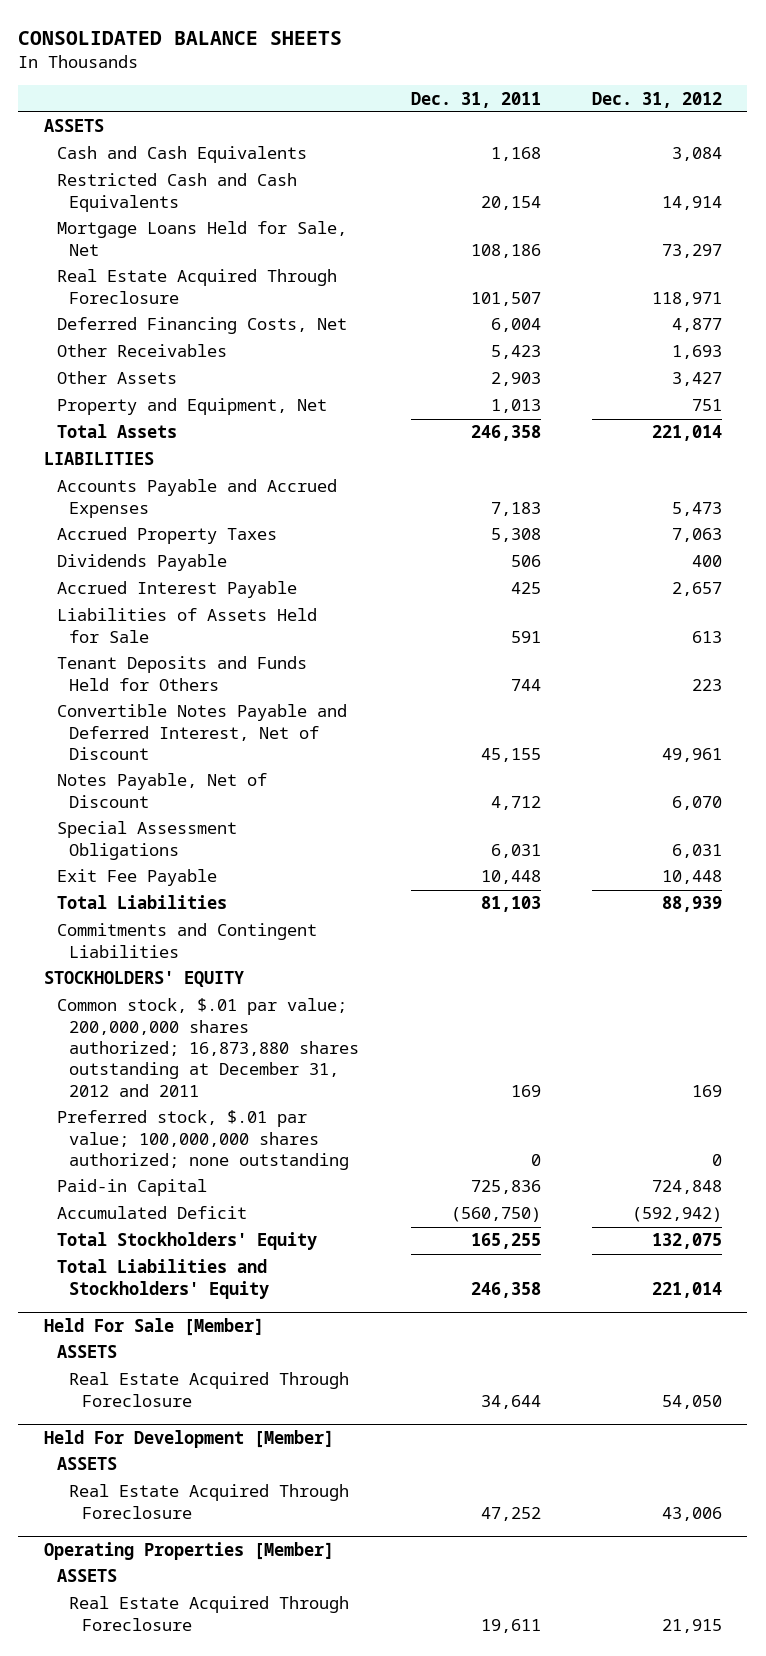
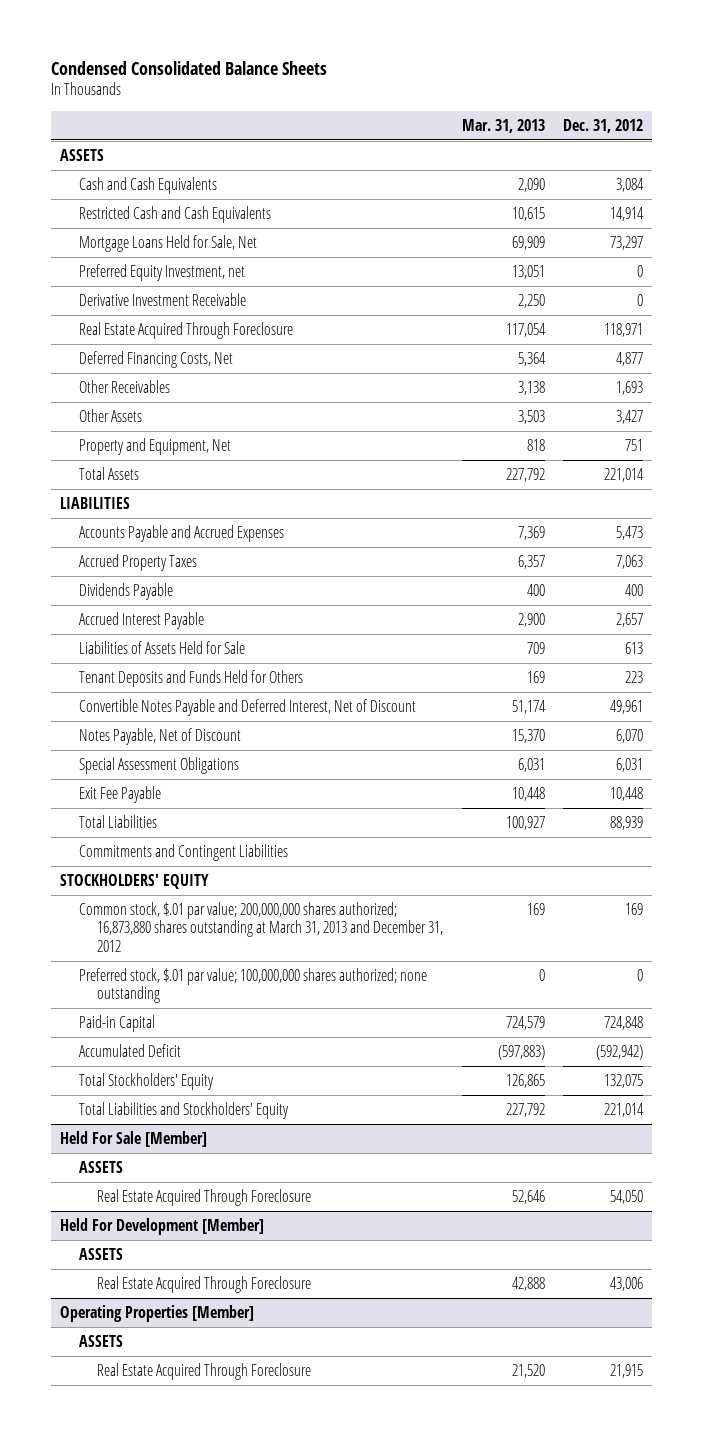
- CONSOLIDATED BALANCE SHEETS
+ Condensed Consolidated Balance Sheets
- | Dec. 31, 2011 | Dec. 31, 2012
+ | Mar. 31, 2013 | Dec. 31, 2012
+ Preferred Equity Investment, net | 13,051 | 0
+ Derivative Investment Receivable | 2,250 | 0
- Common stock, $.01 par value; 200,000,000 shares authorized; 16,873,880 shares outstanding at December 31, 2012 and 2011 | 169 | 169
+ Common stock, $.01 par value; 200,000,000 shares authorized; 16,873,880 shares outstanding at March 31, 2013 and December 31, 2012 | 169 | 169

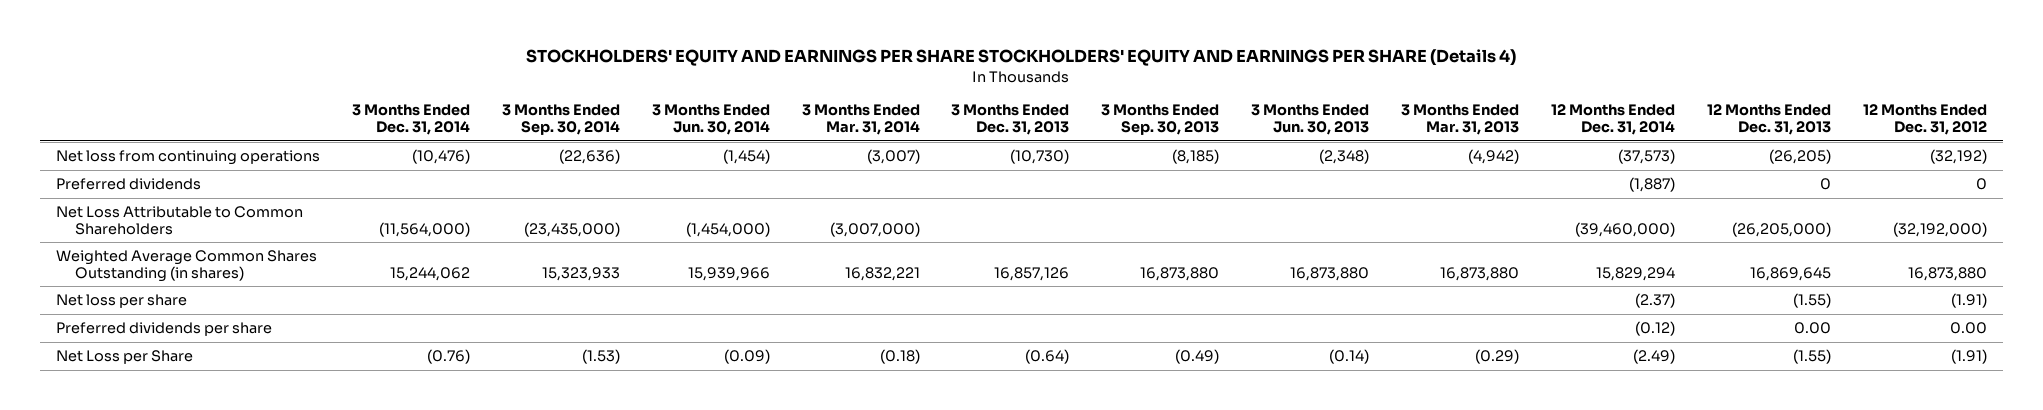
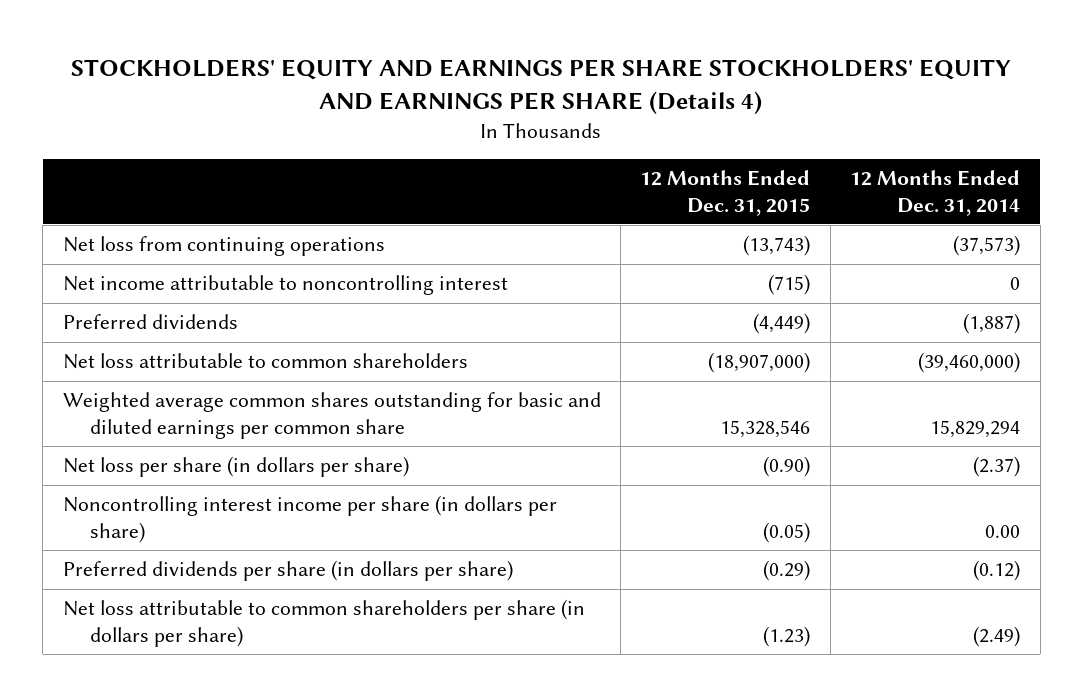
- | 3 Months Ended Dec. 31, 2014 | 3 Months Ended Sep. 30, 2014 | 3 Months Ended Jun. 30, 2014 | 3 Months Ended Mar. 31, 2014 | 3 Months Ended Dec. 31, 2013 | 3 Months Ended Sep. 30, 2013 | 3 Months Ended Jun. 30, 2013 | 3 Months Ended Mar. 31, 2013 | 12 Months Ended Dec. 31, 2014 | 12 Months Ended Dec. 31, 2013 | 12 Months Ended Dec. 31, 2012
+ | 12 Months Ended Dec. 31, 2015 | 12 Months Ended Dec. 31, 2014
+ Net income attributable to noncontrolling interest | (715) | 0
- Net Loss Attributable to Common Shareholders | (11,564,000) | (23,435,000) | (1,454,000) | (3,007,000) | | | | | (39,460,000) | (26,205,000) | (32,192,000)
- Weighted Average Common Shares Outstanding (in shares) | 15,244,062 | 15,323,933 | 15,939,966 | 16,832,221 | 16,857,126 | 16,873,880 | 16,873,880 | 16,873,880 | 15,829,294 | 16,869,645 | 16,873,880
- Net loss per share | | | | | | | | | (2.37) | (1.55) | (1.91)
- Preferred dividends per share | | | | | | | | | (0.12) | 0.00 | 0.00
- Net Loss per Share | (0.76) | (1.53) | (0.09) | (0.18) | (0.64) | (0.49) | (0.14) | (0.29) | (2.49) | (1.55) | (1.91)
+ Net loss attributable to common shareholders | (18,907,000) | (39,460,000)
+ Weighted average common shares outstanding for basic and diluted earnings per common share | 15,328,546 | 15,829,294
+ Net loss per share (in dollars per share) | (0.90) | (2.37)
+ Noncontrolling interest income per share (in dollars per share) | (0.05) | 0.00
+ Preferred dividends per share (in dollars per share) | (0.29) | (0.12)
+ Net loss attributable to common shareholders per share (in dollars per share) | (1.23) | (2.49)

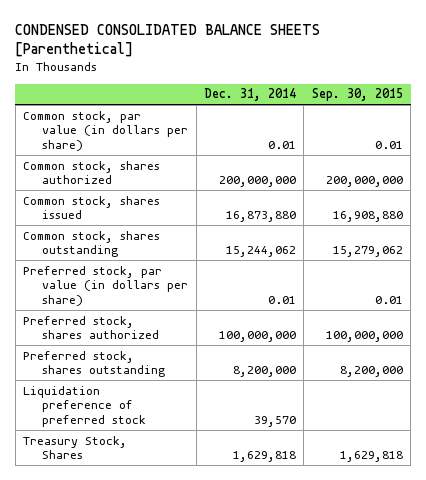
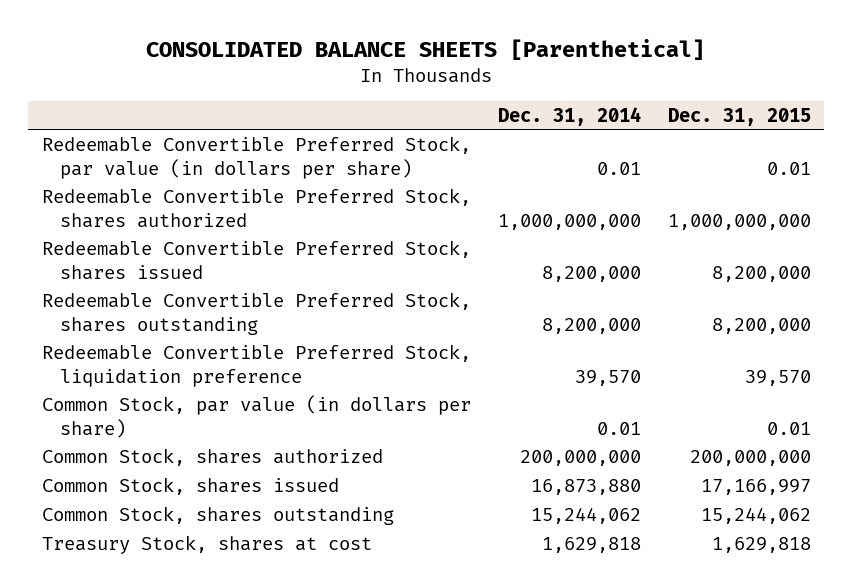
- CONDENSED CONSOLIDATED BALANCE SHEETS [Parenthetical]
+ CONSOLIDATED BALANCE SHEETS [Parenthetical]
- | Dec. 31, 2014 | Sep. 30, 2015
+ | Dec. 31, 2014 | Dec. 31, 2015
- Common stock, par value (in dollars per share) | 0.01 | 0.01
- Common stock, shares authorized | 200,000,000 | 200,000,000
- Common stock, shares issued | 16,873,880 | 16,908,880
- Common stock, shares outstanding | 15,244,062 | 15,279,062
- Preferred stock, par value (in dollars per share) | 0.01 | 0.01
- Preferred stock, shares authorized | 100,000,000 | 100,000,000
- Preferred stock, shares outstanding | 8,200,000 | 8,200,000
- Liquidation preference of preferred stock | 39,570 |
- Treasury Stock, Shares | 1,629,818 | 1,629,818
+ Redeemable Convertible Preferred Stock, par value (in dollars per share) | 0.01 | 0.01
+ Redeemable Convertible Preferred Stock, shares authorized | 1,000,000,000 | 1,000,000,000
+ Redeemable Convertible Preferred Stock, shares issued | 8,200,000 | 8,200,000
+ Redeemable Convertible Preferred Stock, shares outstanding | 8,200,000 | 8,200,000
+ Redeemable Convertible Preferred Stock, liquidation preference | 39,570 | 39,570
+ Common Stock, par value (in dollars per share) | 0.01 | 0.01
+ Common Stock, shares authorized | 200,000,000 | 200,000,000
+ Common Stock, shares issued | 16,873,880 | 17,166,997
+ Common Stock, shares outstanding | 15,244,062 | 15,244,062
+ Treasury Stock, shares at cost | 1,629,818 | 1,629,818

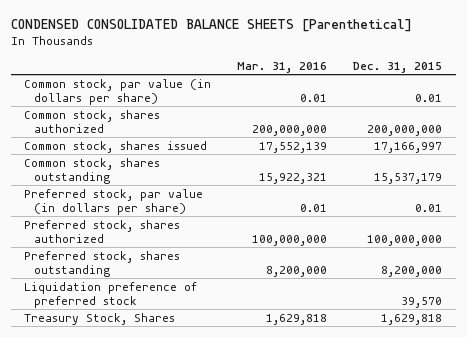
- CONSOLIDATED BALANCE SHEETS [Parenthetical]
+ CONDENSED CONSOLIDATED BALANCE SHEETS [Parenthetical]
- | Dec. 31, 2014 | Dec. 31, 2015
+ | Mar. 31, 2016 | Dec. 31, 2015
- Redeemable Convertible Preferred Stock, par value (in dollars per share) | 0.01 | 0.01
- Redeemable Convertible Preferred Stock, shares authorized | 1,000,000,000 | 1,000,000,000
- Redeemable Convertible Preferred Stock, shares issued | 8,200,000 | 8,200,000
- Redeemable Convertible Preferred Stock, shares outstanding | 8,200,000 | 8,200,000
- Redeemable Convertible Preferred Stock, liquidation preference | 39,570 | 39,570
- Common Stock, par value (in dollars per share) | 0.01 | 0.01
- Common Stock, shares authorized | 200,000,000 | 200,000,000
- Common Stock, shares issued | 16,873,880 | 17,166,997
- Common Stock, shares outstanding | 15,244,062 | 15,244,062
- Treasury Stock, shares at cost | 1,629,818 | 1,629,818
+ Common stock, par value (in dollars per share) | 0.01 | 0.01
+ Common stock, shares authorized | 200,000,000 | 200,000,000
+ Common stock, shares issued | 17,552,139 | 17,166,997
+ Common stock, shares outstanding | 15,922,321 | 15,537,179
+ Preferred stock, par value (in dollars per share) | 0.01 | 0.01
+ Preferred stock, shares authorized | 100,000,000 | 100,000,000
+ Preferred stock, shares outstanding | 8,200,000 | 8,200,000
+ Liquidation preference of preferred stock | | 39,570
+ Treasury Stock, Shares | 1,629,818 | 1,629,818

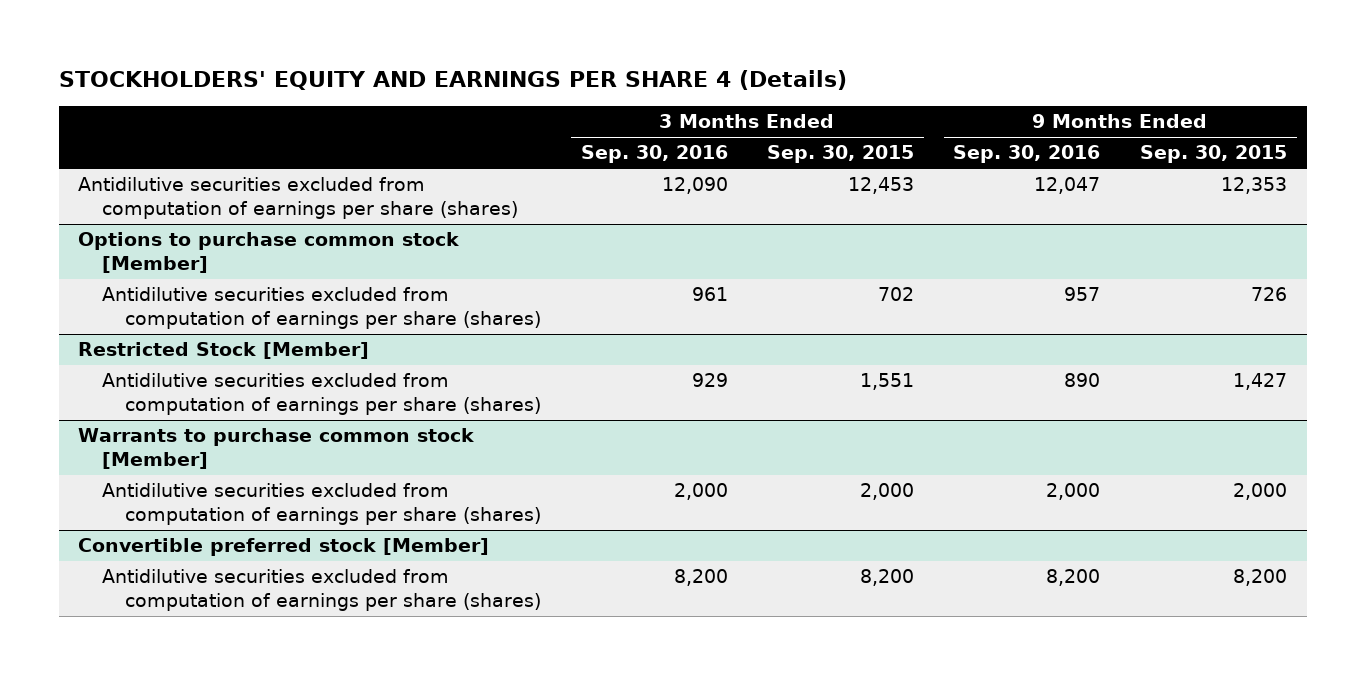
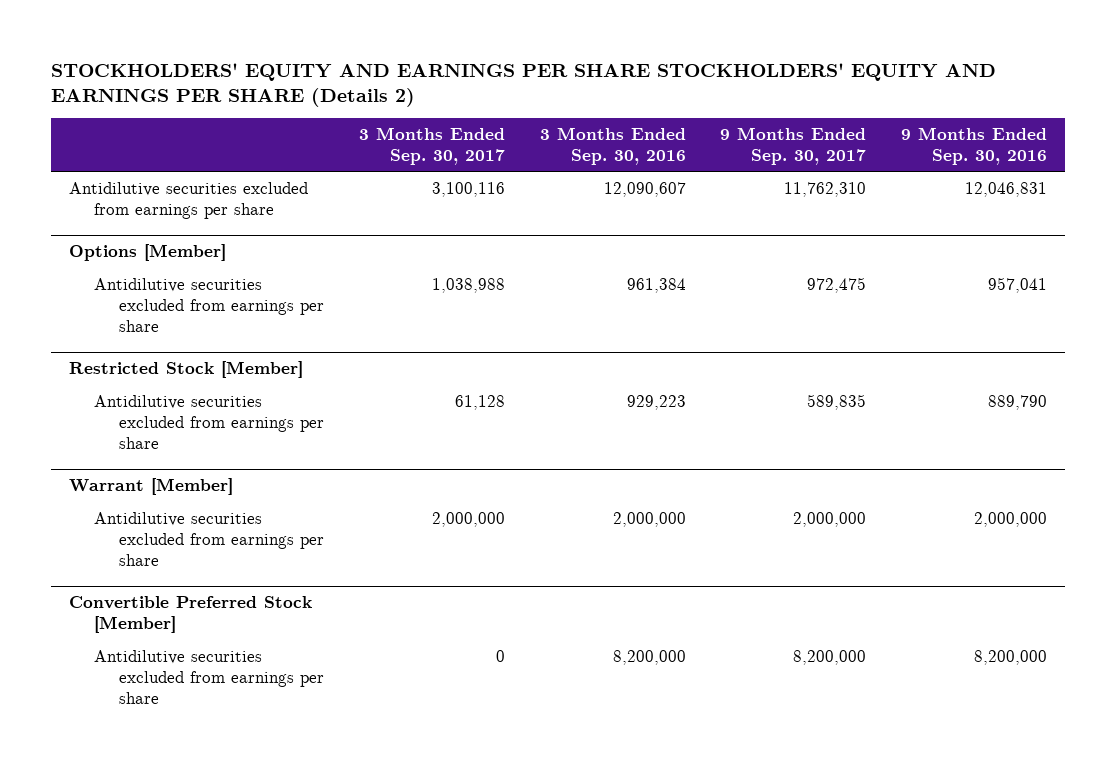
- STOCKHOLDERS' EQUITY AND EARNINGS PER SHARE 4 (Details)
+ STOCKHOLDERS' EQUITY AND EARNINGS PER SHARE STOCKHOLDERS' EQUITY AND EARNINGS PER SHARE (Details 2)
- | 3 Months Ended Sep. 30, 2016 | 3 Months Ended Sep. 30, 2015 | 9 Months Ended Sep. 30, 2016 | 9 Months Ended Sep. 30, 2015
+ | 3 Months Ended Sep. 30, 2017 | 3 Months Ended Sep. 30, 2016 | 9 Months Ended Sep. 30, 2017 | 9 Months Ended Sep. 30, 2016
- Antidilutive securities excluded from computation of earnings per share (shares) | 12,090 | 12,453 | 12,047 | 12,353
- Options to purchase common stock [Member]
- Antidilutive securities excluded from computation of earnings per share (shares) | 961 | 702 | 957 | 726
+ Antidilutive securities excluded from earnings per share | 3,100,116 | 12,090,607 | 11,762,310 | 12,046,831
+ Options [Member]
+ Antidilutive securities excluded from earnings per share | 1,038,988 | 961,384 | 972,475 | 957,041
@ Restricted Stock [Member]
- Antidilutive securities excluded from computation of earnings per share (shares) | 929 | 1,551 | 890 | 1,427
- Warrants to purchase common stock [Member]
- Antidilutive securities excluded from computation of earnings per share (shares) | 2,000 | 2,000 | 2,000 | 2,000
- Convertible preferred stock [Member]
- Antidilutive securities excluded from computation of earnings per share (shares) | 8,200 | 8,200 | 8,200 | 8,200
@ Restricted Stock [Member]
+ Antidilutive securities excluded from earnings per share | 61,128 | 929,223 | 589,835 | 889,790
+ Warrant [Member]
+ Antidilutive securities excluded from earnings per share | 2,000,000 | 2,000,000 | 2,000,000 | 2,000,000
+ Convertible Preferred Stock [Member]
+ Antidilutive securities excluded from earnings per share | 0 | 8,200,000 | 8,200,000 | 8,200,000

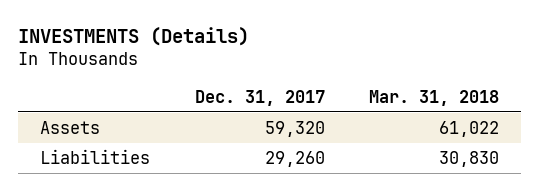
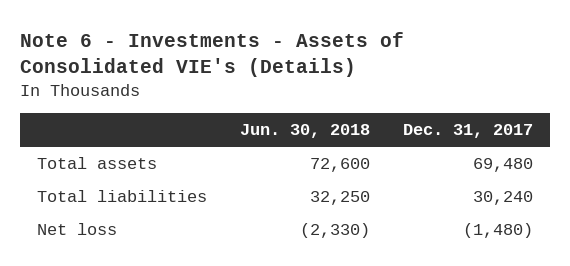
- INVESTMENTS (Details)
+ Note 6 - Investments - Assets of Consolidated VIE's (Details)
- | Dec. 31, 2017 | Mar. 31, 2018
+ | Jun. 30, 2018 | Dec. 31, 2017
- Assets | 59,320 | 61,022
- Liabilities | 29,260 | 30,830
+ Total assets | 72,600 | 69,480
+ Total liabilities | 32,250 | 30,240
+ Net loss | (2,330) | (1,480)

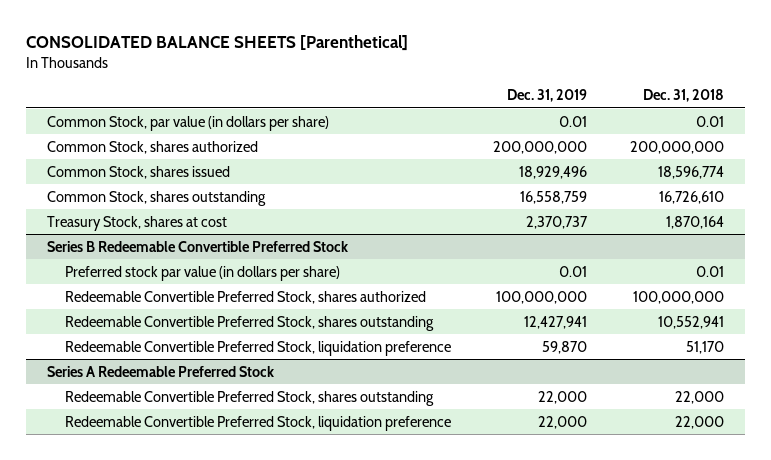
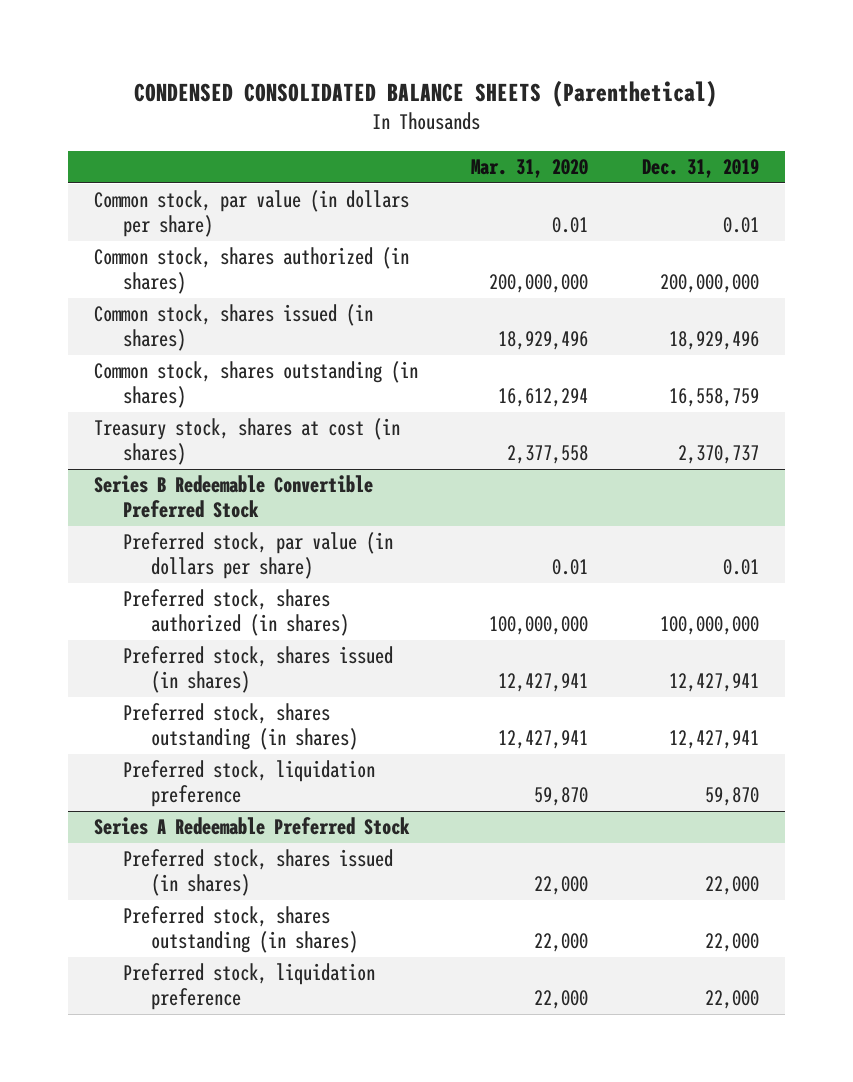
- CONSOLIDATED BALANCE SHEETS [Parenthetical]
+ CONDENSED CONSOLIDATED BALANCE SHEETS (Parenthetical)
- | Dec. 31, 2019 | Dec. 31, 2018
+ | Mar. 31, 2020 | Dec. 31, 2019
- Common Stock, par value (in dollars per share) | 0.01 | 0.01
- Common Stock, shares authorized | 200,000,000 | 200,000,000
- Common Stock, shares issued | 18,929,496 | 18,596,774
- Common Stock, shares outstanding | 16,558,759 | 16,726,610
- Treasury Stock, shares at cost | 2,370,737 | 1,870,164
+ Common stock, par value (in dollars per share) | 0.01 | 0.01
+ Common stock, shares authorized (in shares) | 200,000,000 | 200,000,000
+ Common stock, shares issued (in shares) | 18,929,496 | 18,929,496
+ Common stock, shares outstanding (in shares) | 16,612,294 | 16,558,759
+ Treasury stock, shares at cost (in shares) | 2,377,558 | 2,370,737
@ Series B Redeemable Convertible Preferred Stock
- Preferred stock par value (in dollars per share) | 0.01 | 0.01
- Redeemable Convertible Preferred Stock, shares authorized | 100,000,000 | 100,000,000
- Redeemable Convertible Preferred Stock, shares outstanding | 12,427,941 | 10,552,941
- Redeemable Convertible Preferred Stock, liquidation preference | 59,870 | 51,170
+ Preferred stock, par value (in dollars per share) | 0.01 | 0.01
+ Preferred stock, shares authorized (in shares) | 100,000,000 | 100,000,000
+ Preferred stock, shares issued (in shares) | 12,427,941 | 12,427,941
+ Preferred stock, shares outstanding (in shares) | 12,427,941 | 12,427,941
+ Preferred stock, liquidation preference | 59,870 | 59,870
@ Series A Redeemable Preferred Stock
- Redeemable Convertible Preferred Stock, shares outstanding | 22,000 | 22,000
- Redeemable Convertible Preferred Stock, liquidation preference | 22,000 | 22,000
+ Preferred stock, shares issued (in shares) | 22,000 | 22,000
+ Preferred stock, shares outstanding (in shares) | 22,000 | 22,000
+ Preferred stock, liquidation preference | 22,000 | 22,000

